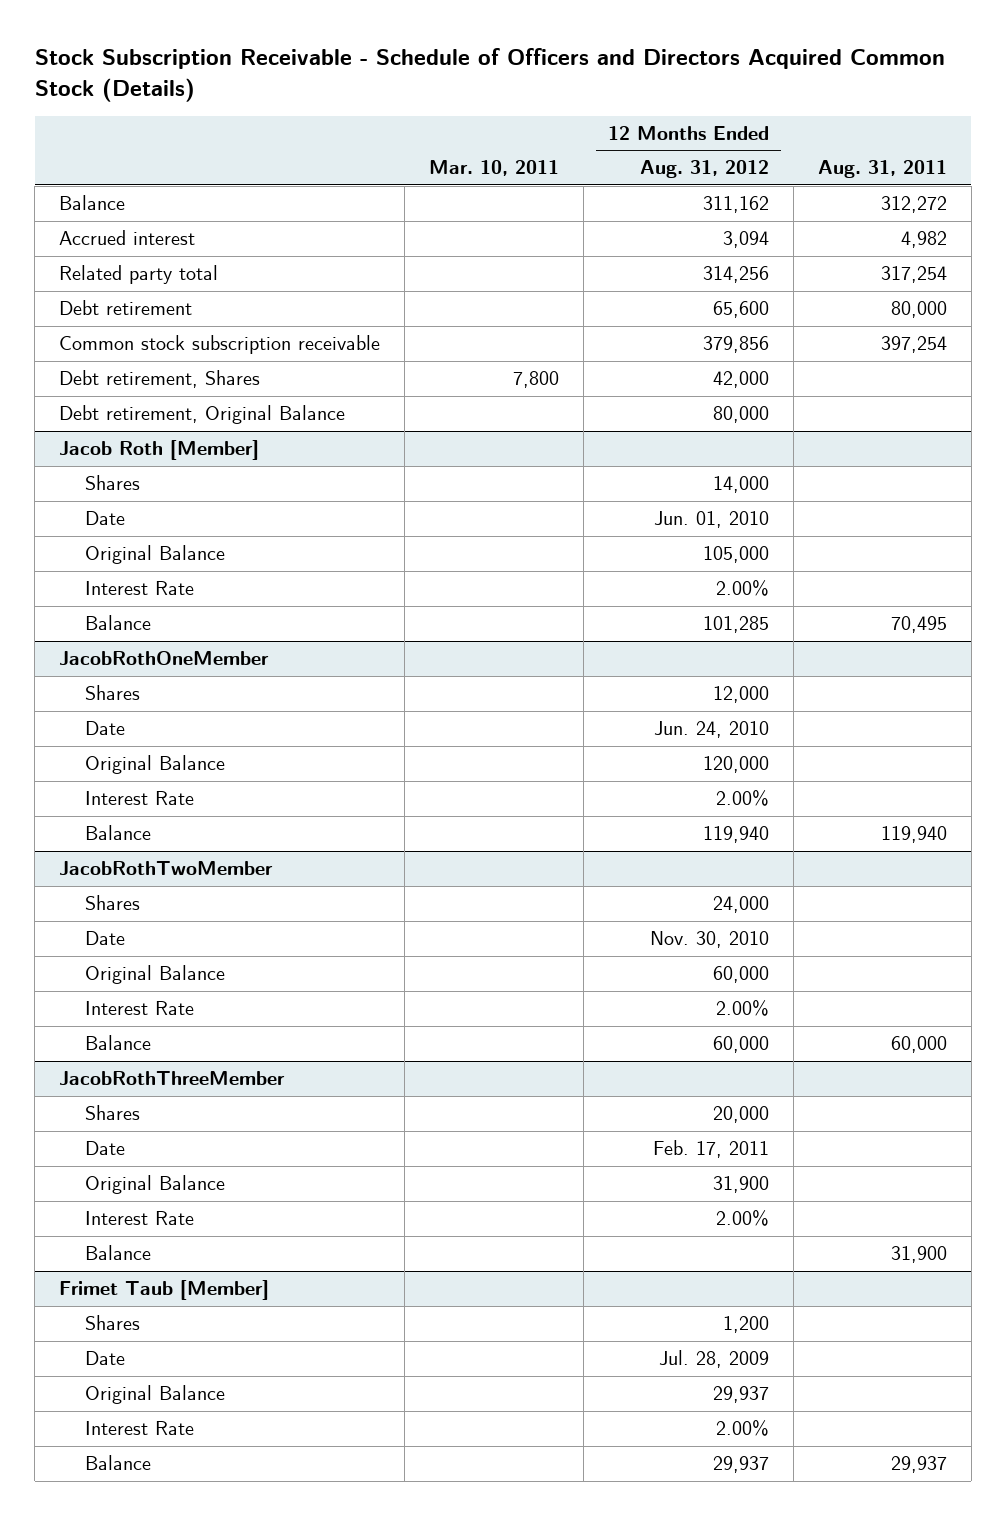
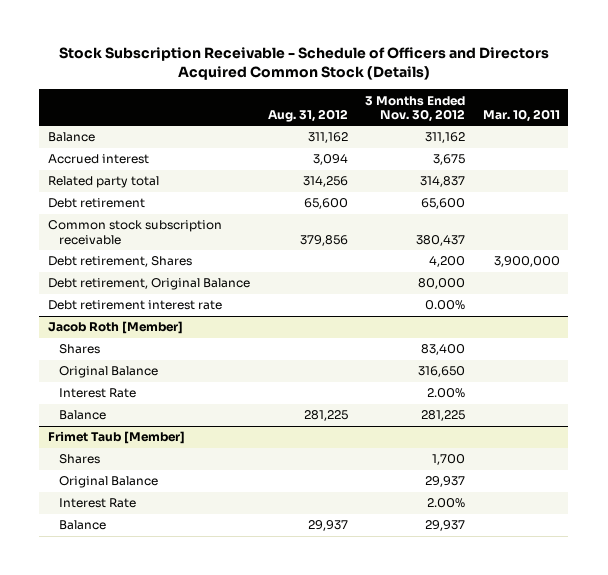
- | Mar. 10, 2011 | 12 Months Ended Aug. 31, 2012 | Aug. 31, 2011
+ | Aug. 31, 2012 | 3 Months Ended Nov. 30, 2012 | Mar. 10, 2011
- Debt retirement, Shares | 7,800 | 42,000 |
+ Debt retirement, Shares | | 4,200 | 3,900,000
+ Debt retirement interest rate | | 0.00% |
@ Jacob Roth [Member]
- Date | | Jun. 01, 2010 |
- JacobRothOneMember
- Shares | | 12,000 |
- Date | | Jun. 24, 2010 |
- Original Balance | | 120,000 |
- Interest Rate | | 2.00% |
- Balance | | 119,940 | 119,940
- JacobRothTwoMember
- Shares | | 24,000 |
- Date | | Nov. 30, 2010 |
- Original Balance | | 60,000 |
- Interest Rate | | 2.00% |
- Balance | | 60,000 | 60,000
- JacobRothThreeMember
- Shares | | 20,000 |
- Date | | Feb. 17, 2011 |
- Original Balance | | 31,900 |
- Interest Rate | | 2.00% |
- Balance | | | 31,900
@ Frimet Taub [Member]
- Date | | Jul. 28, 2009 |

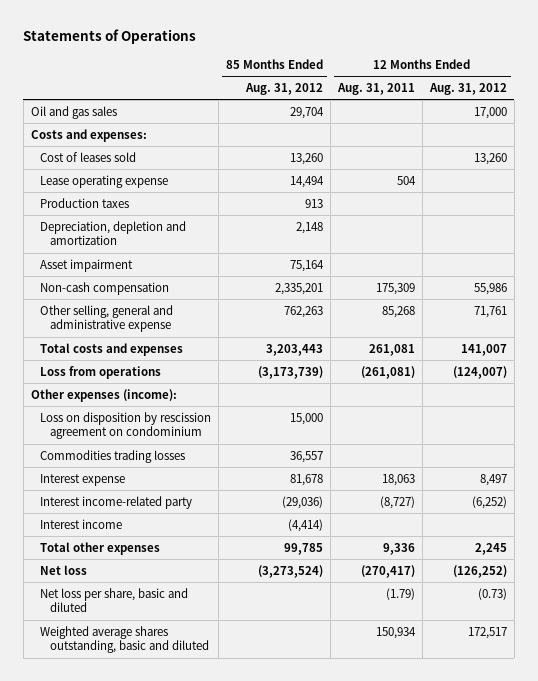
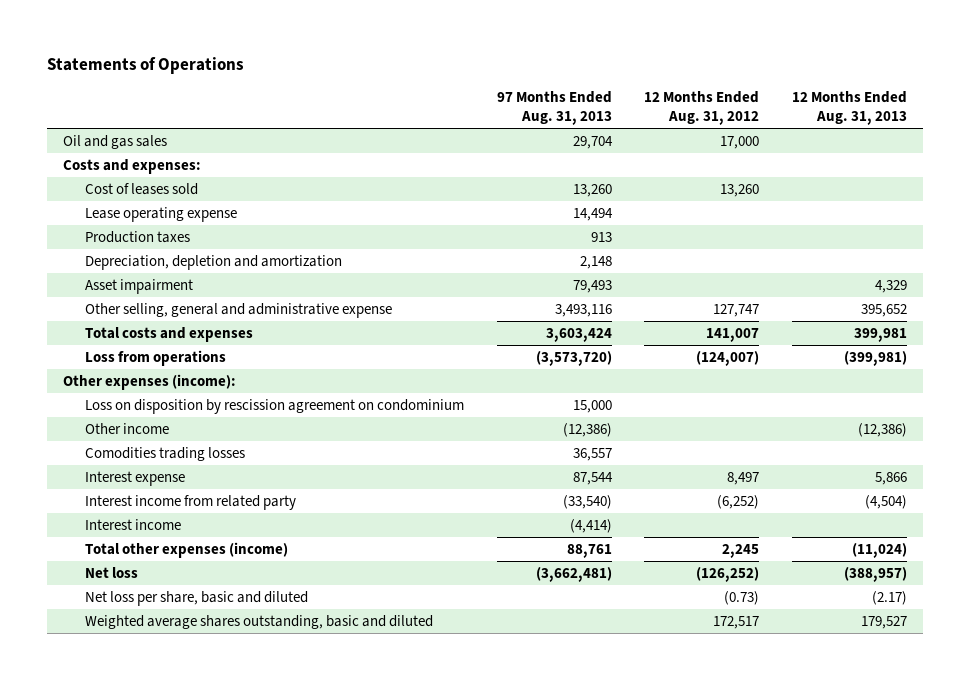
- | 85 Months Ended Aug. 31, 2012 | 12 Months Ended Aug. 31, 2011 | 12 Months Ended Aug. 31, 2012
+ | 97 Months Ended Aug. 31, 2013 | 12 Months Ended Aug. 31, 2012 | 12 Months Ended Aug. 31, 2013
- Non-cash compensation | 2,335,201 | 175,309 | 55,986
- Other selling, general and administrative expense | 762,263 | 85,268 | 71,761
+ Other selling, general and administrative expense | 3,493,116 | 127,747 | 395,652
- Commodities trading losses | 36,557 | |
+ Other income | (12,386) | | (12,386)
+ Comodities trading losses | 36,557 | |
- Interest income-related party | (29,036) | (8,727) | (6,252)
+ Interest income from related party | (33,540) | (6,252) | (4,504)
- Total other expenses | 99,785 | 9,336 | 2,245
+ Total other expenses (income) | 88,761 | 2,245 | (11,024)

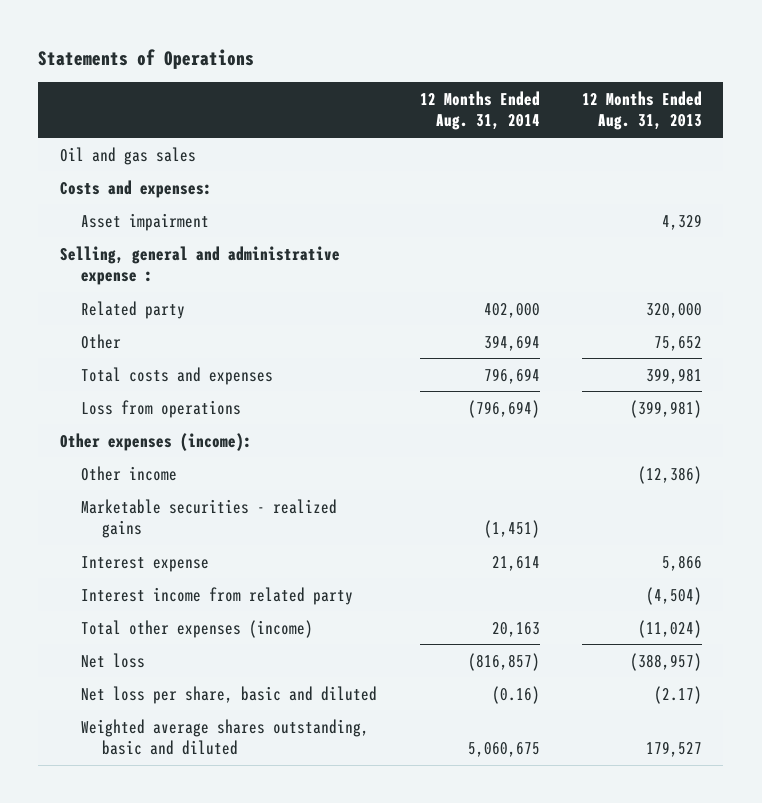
- | 97 Months Ended Aug. 31, 2013 | 12 Months Ended Aug. 31, 2012 | 12 Months Ended Aug. 31, 2013
+ | 12 Months Ended Aug. 31, 2014 | 12 Months Ended Aug. 31, 2013
- Cost of leases sold | 13,260 | 13,260 |
- Lease operating expense | 14,494 | |
- Production taxes | 913 | |
- Depreciation, depletion and amortization | 2,148 | |
- Other selling, general and administrative expense | 3,493,116 | 127,747 | 395,652
+ Selling, general and administrative expense :
+ Related party | 402,000 | 320,000
+ Other | 394,694 | 75,652
- Loss on disposition by rescission agreement on condominium | 15,000 | |
- Comodities trading losses | 36,557 | |
+ Marketable securities - realized gains | (1,451) |
- Interest income | (4,414) | |

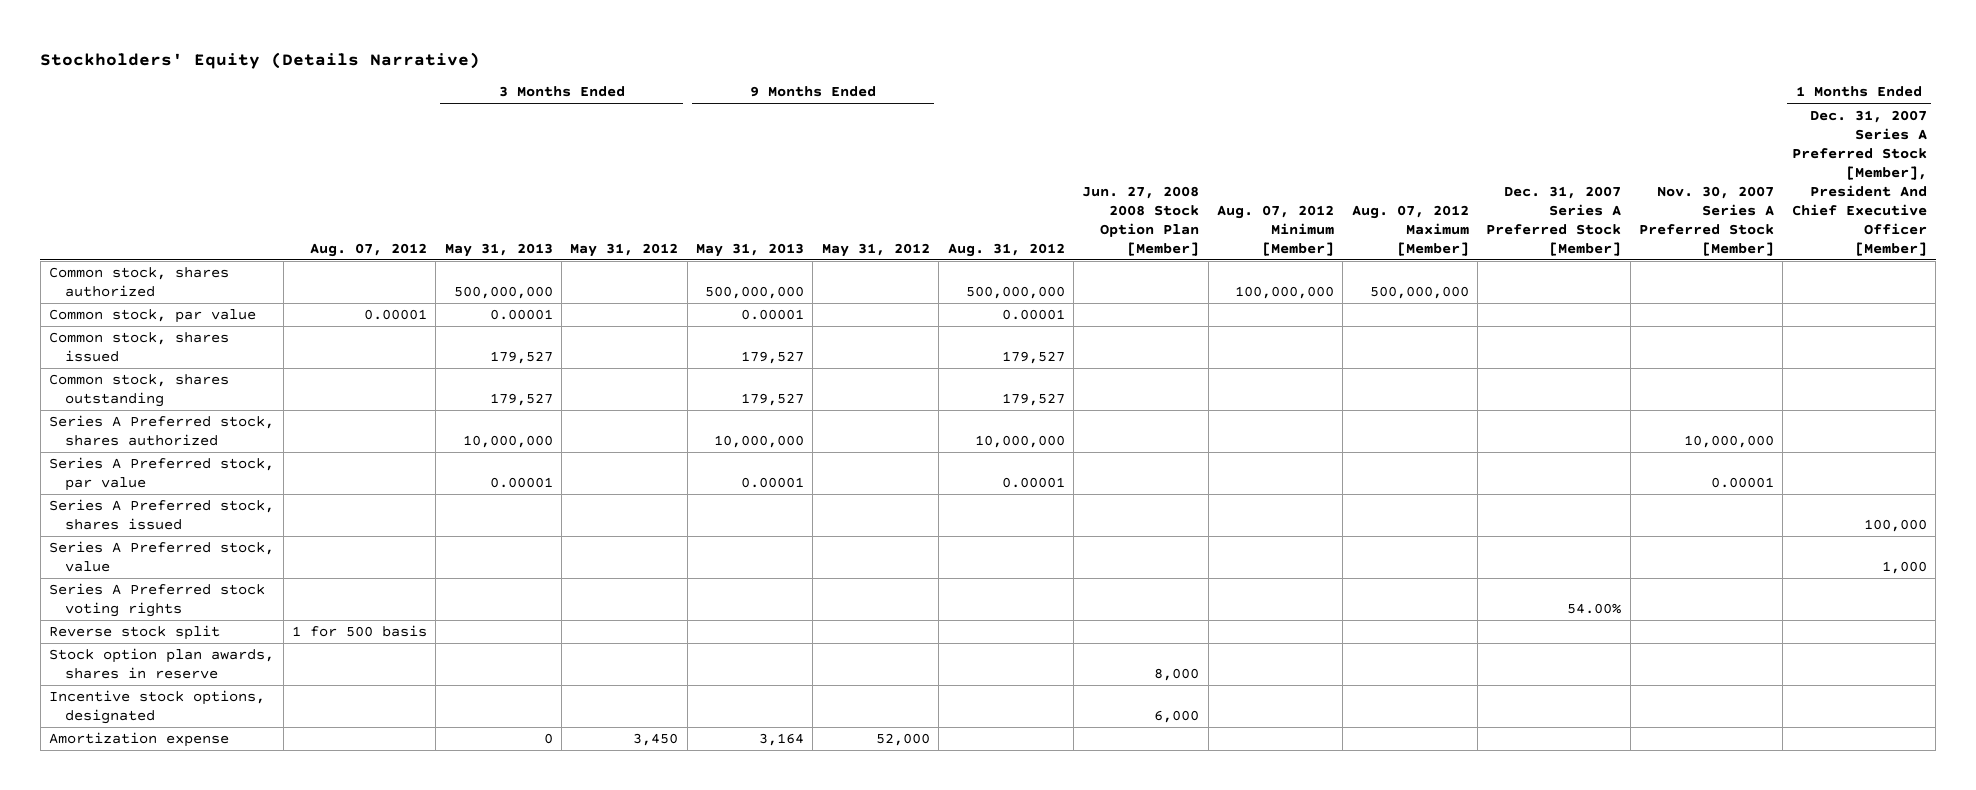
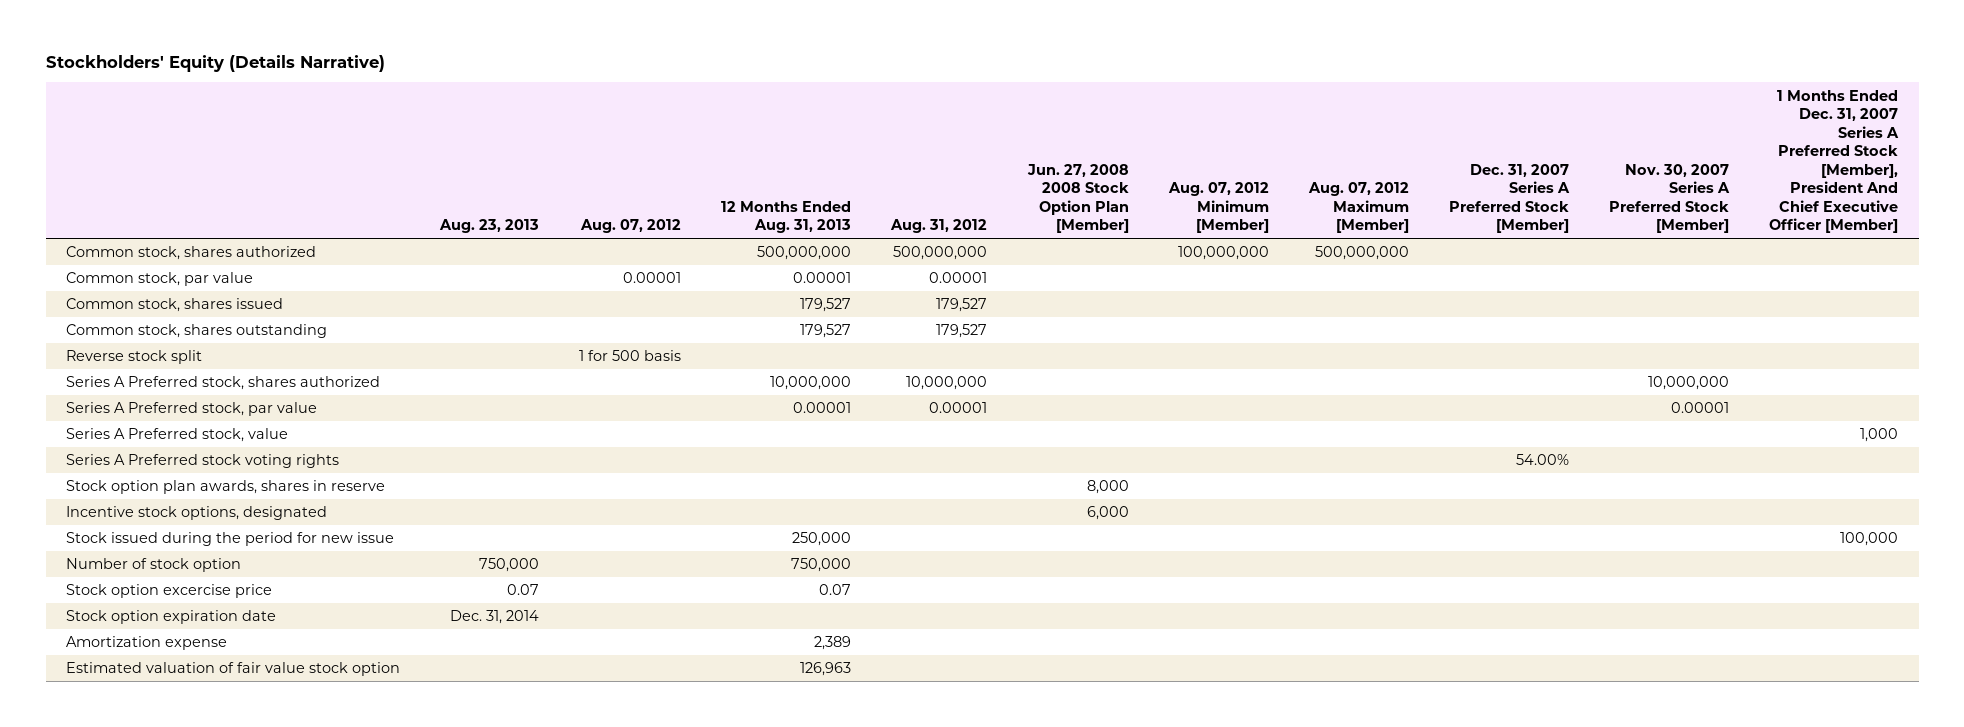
- | Aug. 07, 2012 | 3 Months Ended May 31, 2013 | 3 Months Ended May 31, 2012 | 9 Months Ended May 31, 2013 | 9 Months Ended May 31, 2012 | Aug. 31, 2012 | Jun. 27, 2008 2008 Stock Option Plan [Member] | Aug. 07, 2012 Minimum [Member] | Aug. 07, 2012 Maximum [Member] | Dec. 31, 2007 Series A Preferred Stock [Member] | Nov. 30, 2007 Series A Preferred Stock [Member] | 1 Months Ended Dec. 31, 2007 Series A Preferred Stock [Member], President And Chief Executive Officer [Member]
+ | Aug. 23, 2013 | Aug. 07, 2012 | 12 Months Ended Aug. 31, 2013 | Aug. 31, 2012 | Jun. 27, 2008 2008 Stock Option Plan [Member] | Aug. 07, 2012 Minimum [Member] | Aug. 07, 2012 Maximum [Member] | Dec. 31, 2007 Series A Preferred Stock [Member] | Nov. 30, 2007 Series A Preferred Stock [Member] | 1 Months Ended Dec. 31, 2007 Series A Preferred Stock [Member], President And Chief Executive Officer [Member]
moved up: Reverse stock split | | 1 for 500 basis | | | | | | | |
- Series A Preferred stock, shares issued | | | | | | | | | | | | 100,000
+ Stock issued during the period for new issue | | | 250,000 | | | | | | | 100,000
+ Number of stock option | 750,000 | | 750,000 | | | | | | |
+ Stock option excercise price | 0.07 | | 0.07 | | | | | | |
+ Stock option expiration date | Dec. 31, 2014 | | | | | | | | |
+ Estimated valuation of fair value stock option | | | 126,963 | | | | | | |

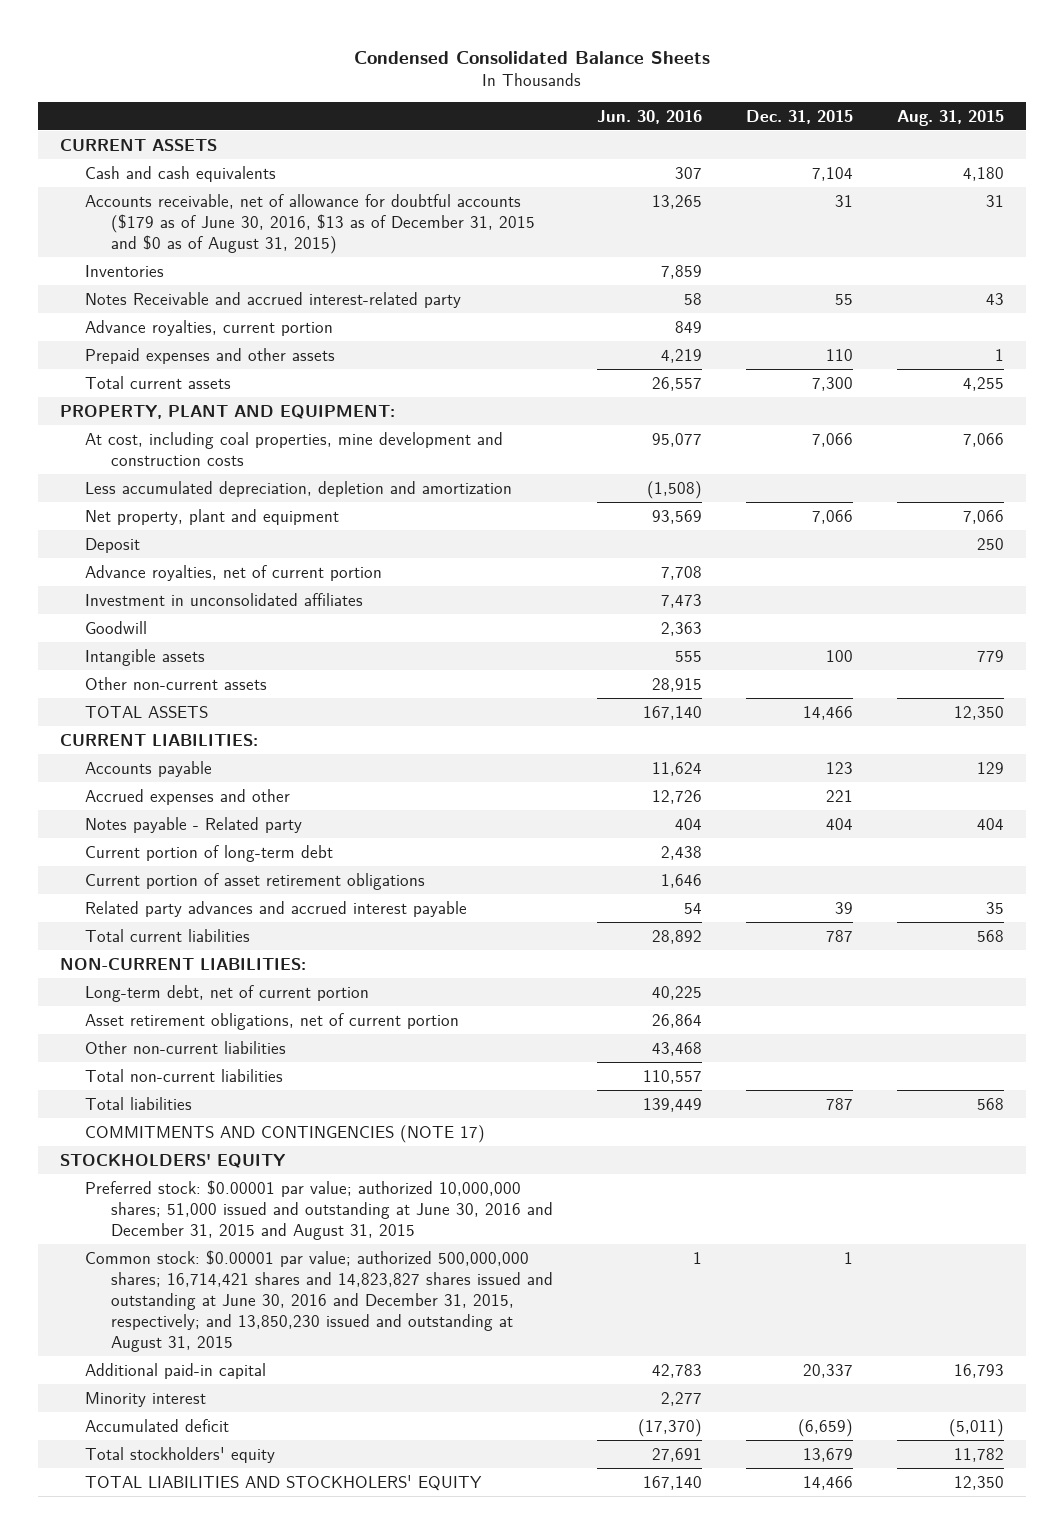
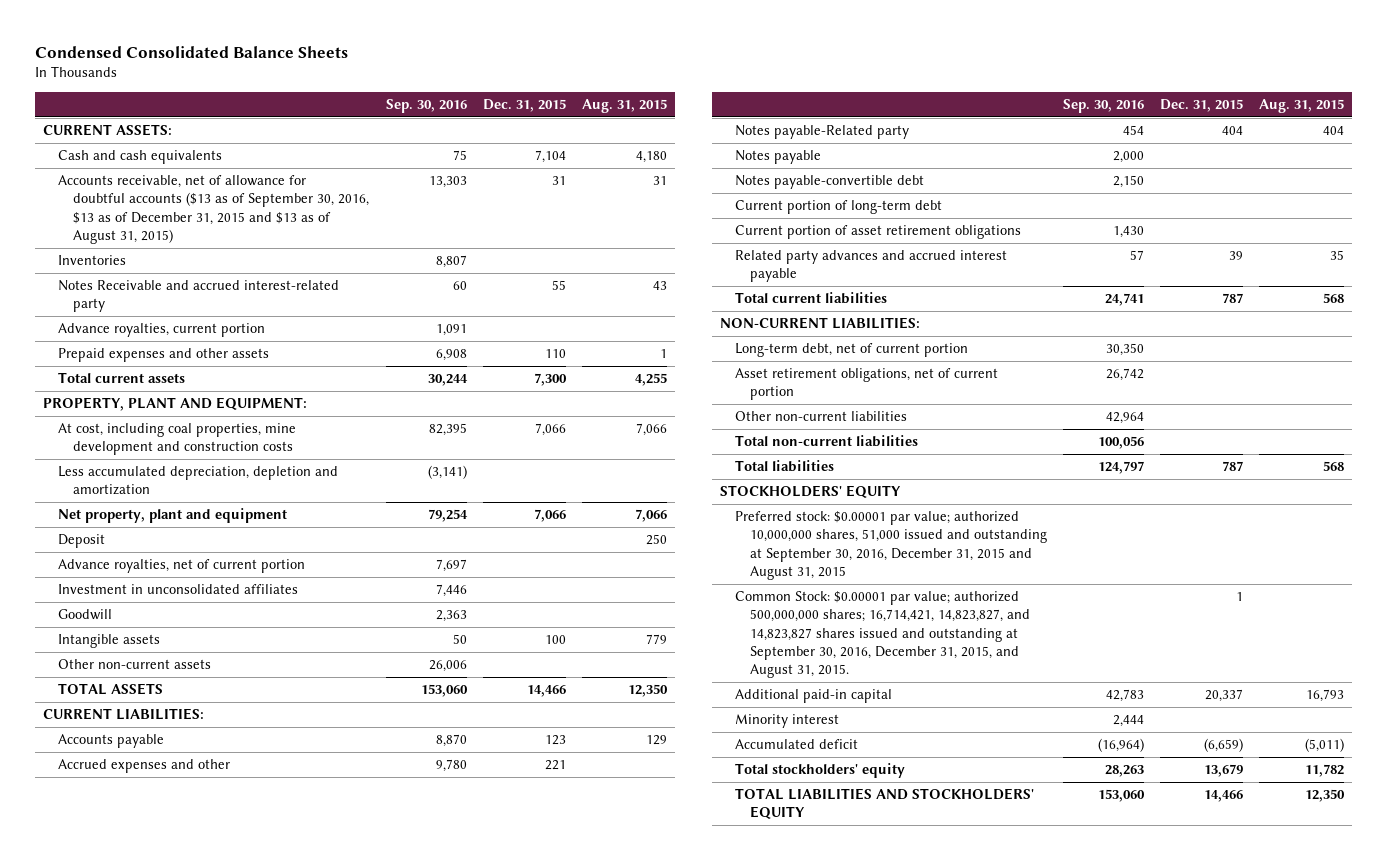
- | Jun. 30, 2016 | Dec. 31, 2015 | Aug. 31, 2015
+ | Sep. 30, 2016 | Dec. 31, 2015 | Aug. 31, 2015
- CURRENT ASSETS
+ CURRENT ASSETS:
- Accounts receivable, net of allowance for doubtful accounts ($179 as of June 30, 2016, $13 as of December 31, 2015 and $0 as of August 31, 2015) | 13,265 | 31 | 31
+ Accounts receivable, net of allowance for doubtful accounts ($13 as of September 30, 2016, $13 as of December 31, 2015 and $13 as of August 31, 2015) | 13,303 | 31 | 31
- Notes payable - Related party | 404 | 404 | 404
+ Notes payable-Related party | 454 | 404 | 404
+ Notes payable | 2,000 | |
+ Notes payable-convertible debt | 2,150 | |
- COMMITMENTS AND CONTINGENCIES (NOTE 17)
- Preferred stock: $0.00001 par value; authorized 10,000,000 shares; 51,000 issued and outstanding at June 30, 2016 and December 31, 2015 and August 31, 2015
- Common stock: $0.00001 par value; authorized 500,000,000 shares; 16,714,421 shares and 14,823,827 shares issued and outstanding at June 30, 2016 and December 31, 2015, respectively; and 13,850,230 issued and outstanding at August 31, 2015 | 1 | 1 |
+ Preferred stock: $0.00001 par value; authorized 10,000,000 shares, 51,000 issued and outstanding at September 30, 2016, December 31, 2015 and August 31, 2015
+ Common Stock: $0.00001 par value; authorized 500,000,000 shares; 16,714,421, 14,823,827, and 14,823,827 shares issued and outstanding at September 30, 2016, December 31, 2015, and August 31, 2015. | | 1 |
- TOTAL LIABILITIES AND STOCKHOLERS' EQUITY | 167,140 | 14,466 | 12,350
+ TOTAL LIABILITIES AND STOCKHOLDERS' EQUITY | 153,060 | 14,466 | 12,350

